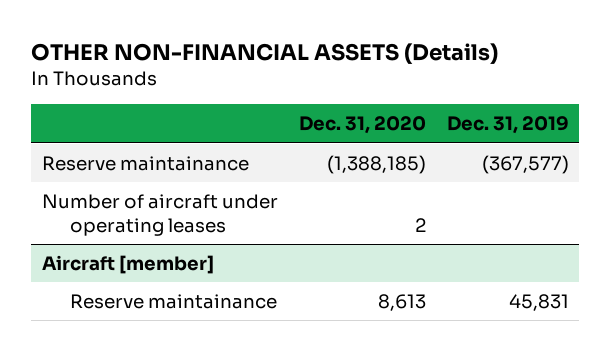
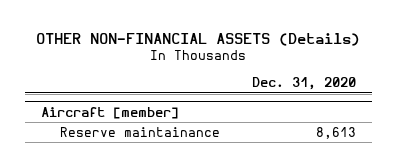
- | Dec. 31, 2020 | Dec. 31, 2019
+ | Dec. 31, 2020
- Reserve maintainance | (1,388,185) | (367,577)
- Number of aircraft under operating leases | 2 |

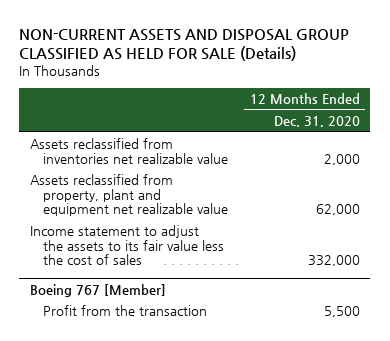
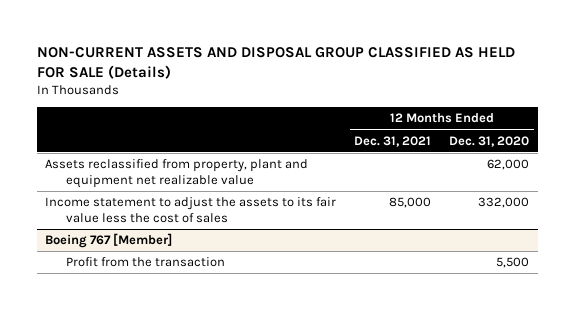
- | 12 Months Ended Dec. 31, 2020
+ | 12 Months Ended Dec. 31, 2021 | 12 Months Ended Dec. 31, 2020
- Assets reclassified from inventories net realizable value | 2,000

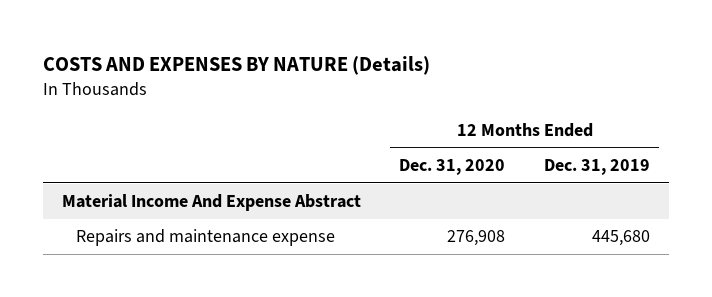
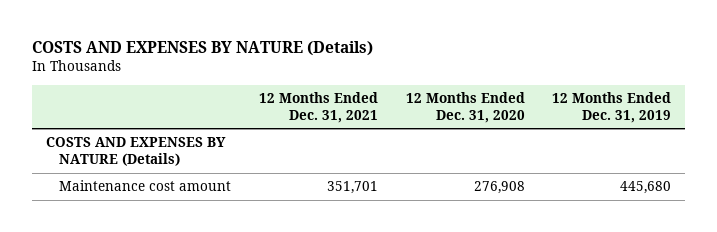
- | 12 Months Ended Dec. 31, 2020 | 12 Months Ended Dec. 31, 2019
+ | 12 Months Ended Dec. 31, 2021 | 12 Months Ended Dec. 31, 2020 | 12 Months Ended Dec. 31, 2019
- Material Income And Expense Abstract
- Repairs and maintenance expense | 276,908 | 445,680
+ COSTS AND EXPENSES BY NATURE (Details)
+ Maintenance cost amount | 351,701 | 276,908 | 445,680

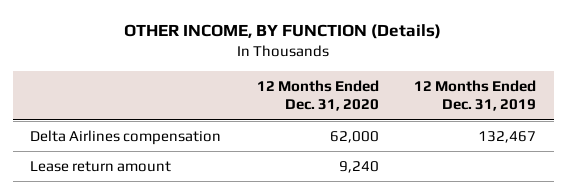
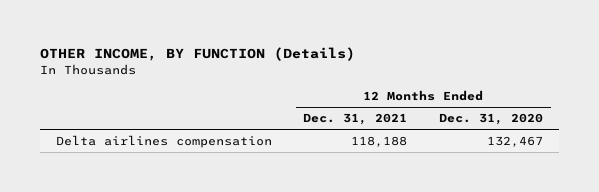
- | 12 Months Ended Dec. 31, 2020 | 12 Months Ended Dec. 31, 2019
+ | 12 Months Ended Dec. 31, 2021 | 12 Months Ended Dec. 31, 2020
- Delta Airlines compensation | 62,000 | 132,467
- Lease return amount | 9,240 |
+ Delta airlines compensation | 118,188 | 132,467

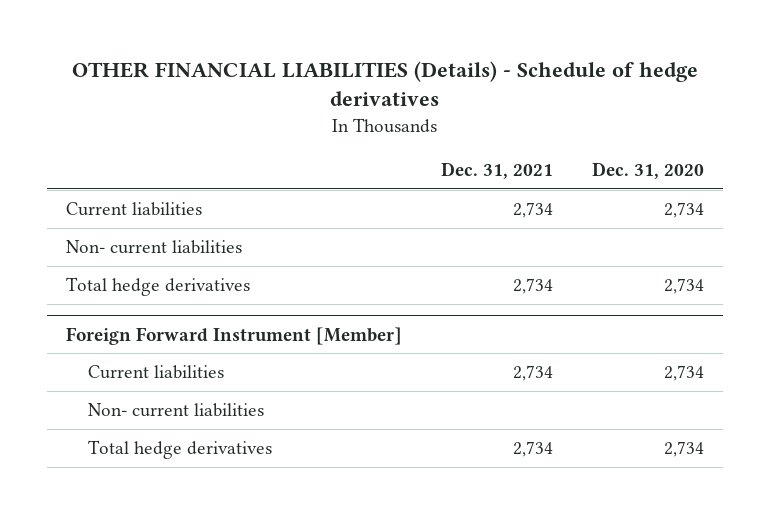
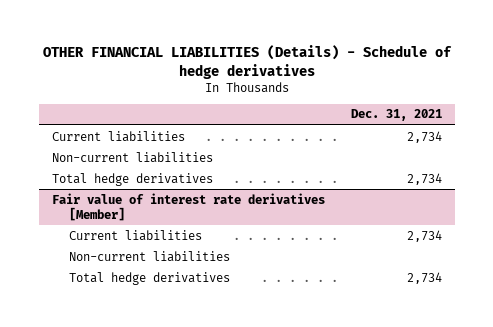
- | Dec. 31, 2021 | Dec. 31, 2020
+ | Dec. 31, 2021
- Non- current liabilities
+ Non-current liabilities
- Foreign Forward Instrument [Member]
+ Fair value of interest rate derivatives [Member]
- Non- current liabilities
+ Non-current liabilities

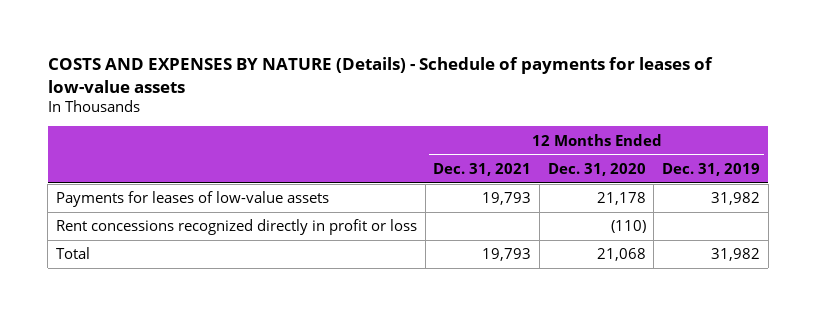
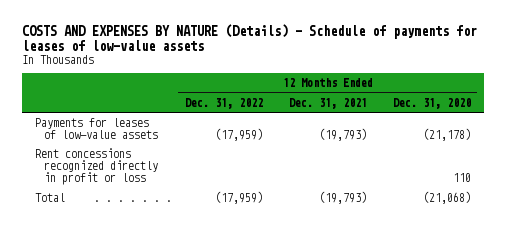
- | 12 Months Ended Dec. 31, 2021 | 12 Months Ended Dec. 31, 2020 | 12 Months Ended Dec. 31, 2019
+ | 12 Months Ended Dec. 31, 2022 | 12 Months Ended Dec. 31, 2021 | 12 Months Ended Dec. 31, 2020
- Payments for leases of low-value assets | 19,793 | 21,178 | 31,982
- Rent concessions recognized directly in profit or loss | | (110) |
- Total | 19,793 | 21,068 | 31,982
+ Payments for leases of low-value assets | (17,959) | (19,793) | (21,178)
+ Rent concessions recognized directly in profit or loss | | | 110
+ Total | (17,959) | (19,793) | (21,068)

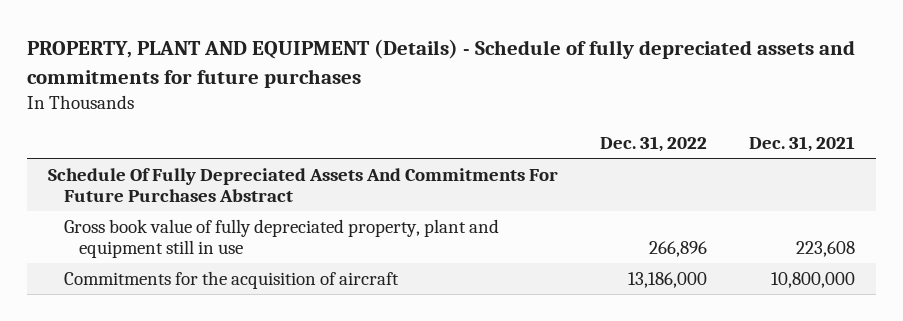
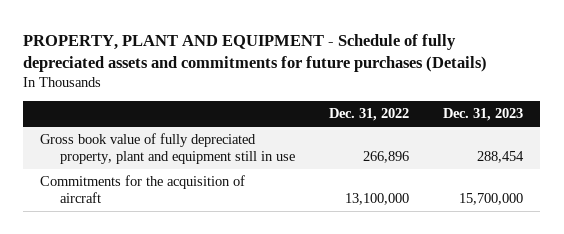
- PROPERTY, PLANT AND EQUIPMENT (Details) - Schedule of fully depreciated assets and commitments for future purchases
+ PROPERTY, PLANT AND EQUIPMENT - Schedule of fully depreciated assets and commitments for future purchases (Details)
- | Dec. 31, 2022 | Dec. 31, 2021
+ | Dec. 31, 2022 | Dec. 31, 2023
- Schedule Of Fully Depreciated Assets And Commitments For Future Purchases Abstract
- Commitments for the acquisition of aircraft | 13,186,000 | 10,800,000
+ Commitments for the acquisition of aircraft | 13,100,000 | 15,700,000

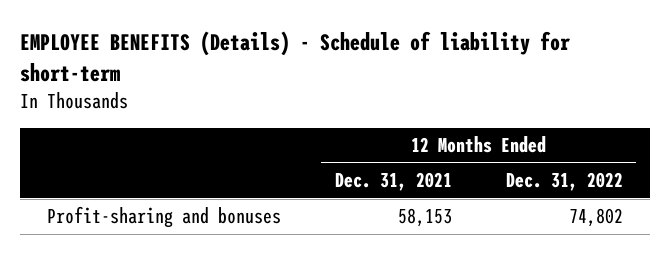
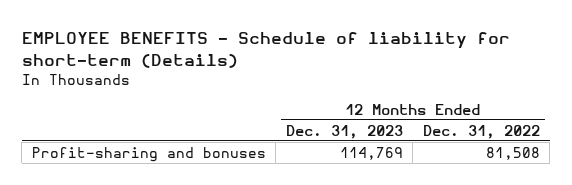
- EMPLOYEE BENEFITS (Details) - Schedule of liability for short-term
+ EMPLOYEE BENEFITS - Schedule of liability for short-term (Details)
- | 12 Months Ended Dec. 31, 2021 | 12 Months Ended Dec. 31, 2022
+ | 12 Months Ended Dec. 31, 2023 | 12 Months Ended Dec. 31, 2022
- Profit-sharing and bonuses | 58,153 | 74,802
+ Profit-sharing and bonuses | 114,769 | 81,508

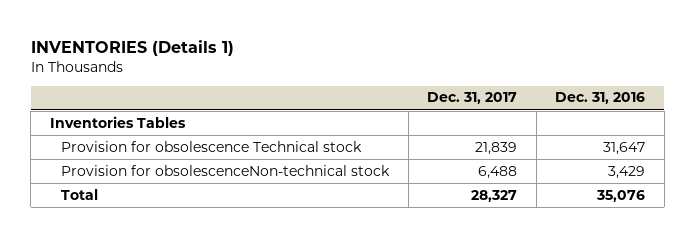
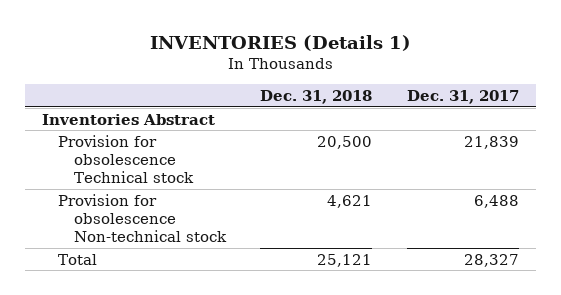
- | Dec. 31, 2017 | Dec. 31, 2016
+ | Dec. 31, 2018 | Dec. 31, 2017
- Inventories Tables
+ Inventories Abstract
- Provision for obsolescenceNon-technical stock | 6,488 | 3,429
+ Provision for obsolescence Non-technical stock | 4,621 | 6,488

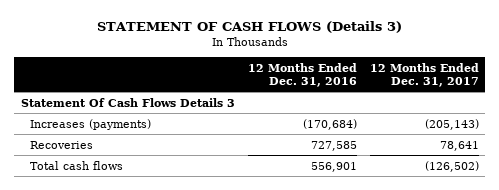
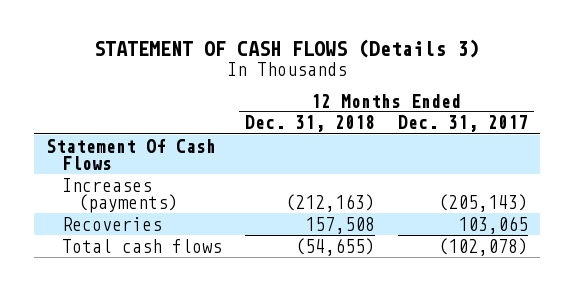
- | 12 Months Ended Dec. 31, 2016 | 12 Months Ended Dec. 31, 2017
+ | 12 Months Ended Dec. 31, 2018 | 12 Months Ended Dec. 31, 2017
- Statement Of Cash Flows Details 3
+ Statement Of Cash Flows
- Recoveries | 727,585 | 78,641
- Total cash flows | 556,901 | (126,502)
+ Recoveries | 157,508 | 103,065
+ Total cash flows | (54,655) | (102,078)

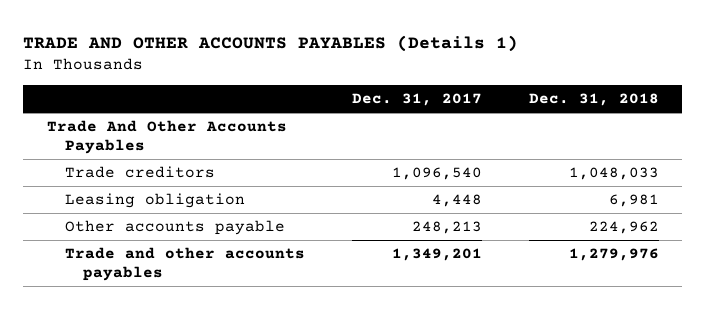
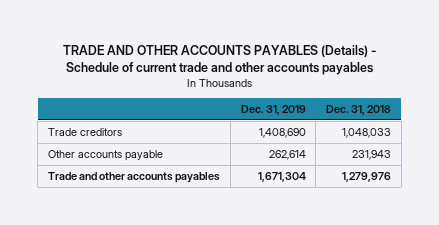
- TRADE AND OTHER ACCOUNTS PAYABLES (Details 1)
+ TRADE AND OTHER ACCOUNTS PAYABLES (Details) - Schedule of current trade and other accounts payables
- | Dec. 31, 2017 | Dec. 31, 2018
+ | Dec. 31, 2019 | Dec. 31, 2018
- Trade And Other Accounts Payables
- Leasing obligation | 4,448 | 6,981
- Other accounts payable | 248,213 | 224,962
+ Other accounts payable | 262,614 | 231,943

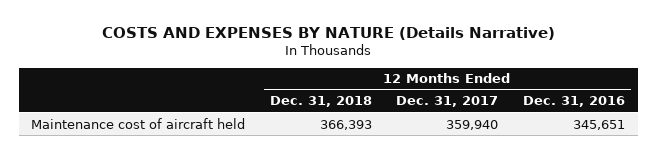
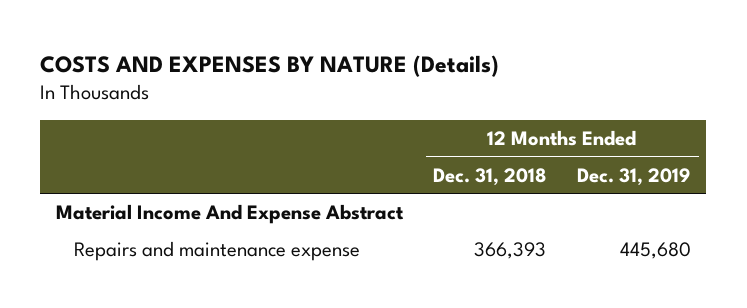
- COSTS AND EXPENSES BY NATURE (Details Narrative)
+ COSTS AND EXPENSES BY NATURE (Details)
- | 12 Months Ended Dec. 31, 2018 | 12 Months Ended Dec. 31, 2017 | 12 Months Ended Dec. 31, 2016
+ | 12 Months Ended Dec. 31, 2018 | 12 Months Ended Dec. 31, 2019
- Maintenance cost of aircraft held | 366,393 | 359,940 | 345,651
+ Material Income And Expense Abstract
+ Repairs and maintenance expense | 366,393 | 445,680

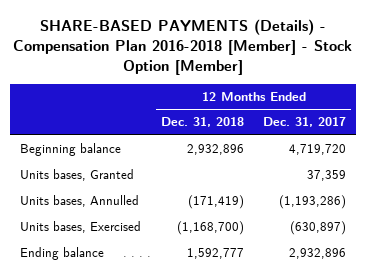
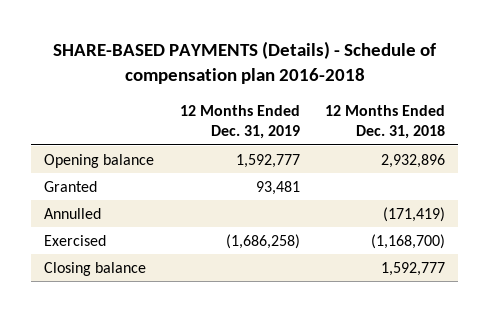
- SHARE-BASED PAYMENTS (Details) - Compensation Plan 2016-2018 [Member] - Stock Option [Member]
+ SHARE-BASED PAYMENTS (Details) - Schedule of compensation plan 2016-2018
- | 12 Months Ended Dec. 31, 2018 | 12 Months Ended Dec. 31, 2017
+ | 12 Months Ended Dec. 31, 2019 | 12 Months Ended Dec. 31, 2018
- Beginning balance | 2,932,896 | 4,719,720
- Units bases, Granted | | 37,359
- Units bases, Annulled | (171,419) | (1,193,286)
- Units bases, Exercised | (1,168,700) | (630,897)
- Ending balance | 1,592,777 | 2,932,896
+ Opening balance | 1,592,777 | 2,932,896
+ Granted | 93,481 |
+ Annulled | | (171,419)
+ Exercised | (1,686,258) | (1,168,700)
+ Closing balance | | 1,592,777

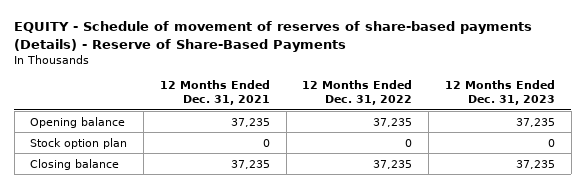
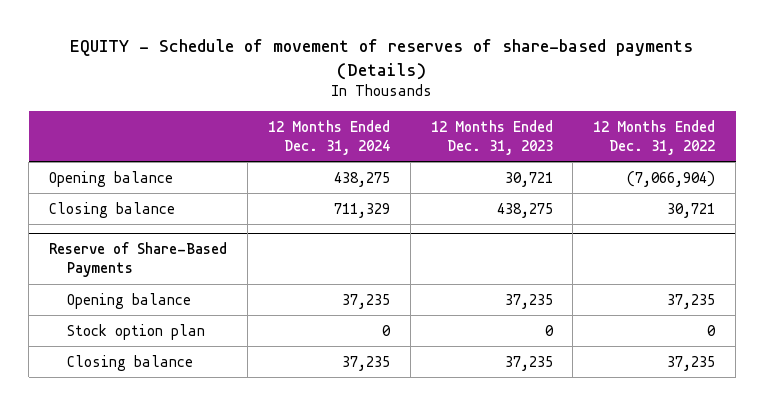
- EQUITY - Schedule of movement of reserves of share-based payments (Details) - Reserve of Share-Based Payments
+ EQUITY - Schedule of movement of reserves of share-based payments (Details)
- | 12 Months Ended Dec. 31, 2021 | 12 Months Ended Dec. 31, 2022 | 12 Months Ended Dec. 31, 2023
+ | 12 Months Ended Dec. 31, 2024 | 12 Months Ended Dec. 31, 2023 | 12 Months Ended Dec. 31, 2022
+ Opening balance | 438,275 | 30,721 | (7,066,904)
+ Closing balance | 711,329 | 438,275 | 30,721
+ Reserve of Share-Based Payments

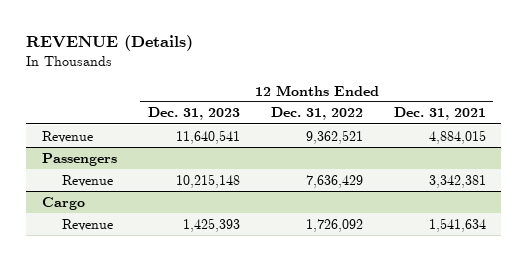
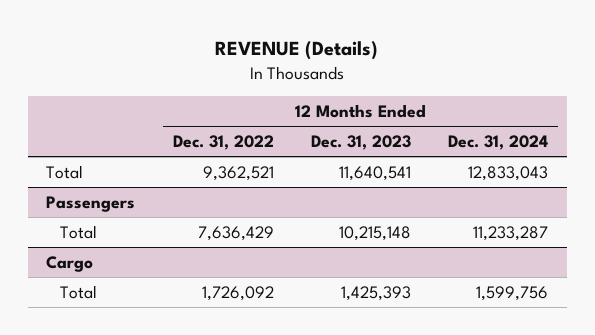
- | 12 Months Ended Dec. 31, 2023 | 12 Months Ended Dec. 31, 2022 | 12 Months Ended Dec. 31, 2021
+ | 12 Months Ended Dec. 31, 2022 | 12 Months Ended Dec. 31, 2023 | 12 Months Ended Dec. 31, 2024
- Revenue | 11,640,541 | 9,362,521 | 4,884,015
+ Total | 9,362,521 | 11,640,541 | 12,833,043
@ Passengers
- Revenue | 10,215,148 | 7,636,429 | 3,342,381
+ Total | 7,636,429 | 10,215,148 | 11,233,287
@ Cargo
- Revenue | 1,425,393 | 1,726,092 | 1,541,634
+ Total | 1,726,092 | 1,425,393 | 1,599,756

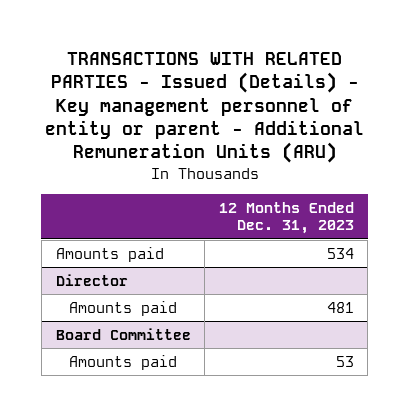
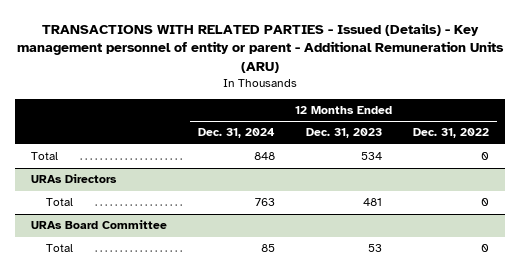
- | 12 Months Ended Dec. 31, 2023
+ | 12 Months Ended Dec. 31, 2024 | 12 Months Ended Dec. 31, 2023 | 12 Months Ended Dec. 31, 2022
- Amounts paid | 534
- Director
- Amounts paid | 481
- Board Committee
- Amounts paid | 53
+ Total | 848 | 534 | 0
+ URAs Directors
+ Total | 763 | 481 | 0
+ URAs Board Committee
+ Total | 85 | 53 | 0

